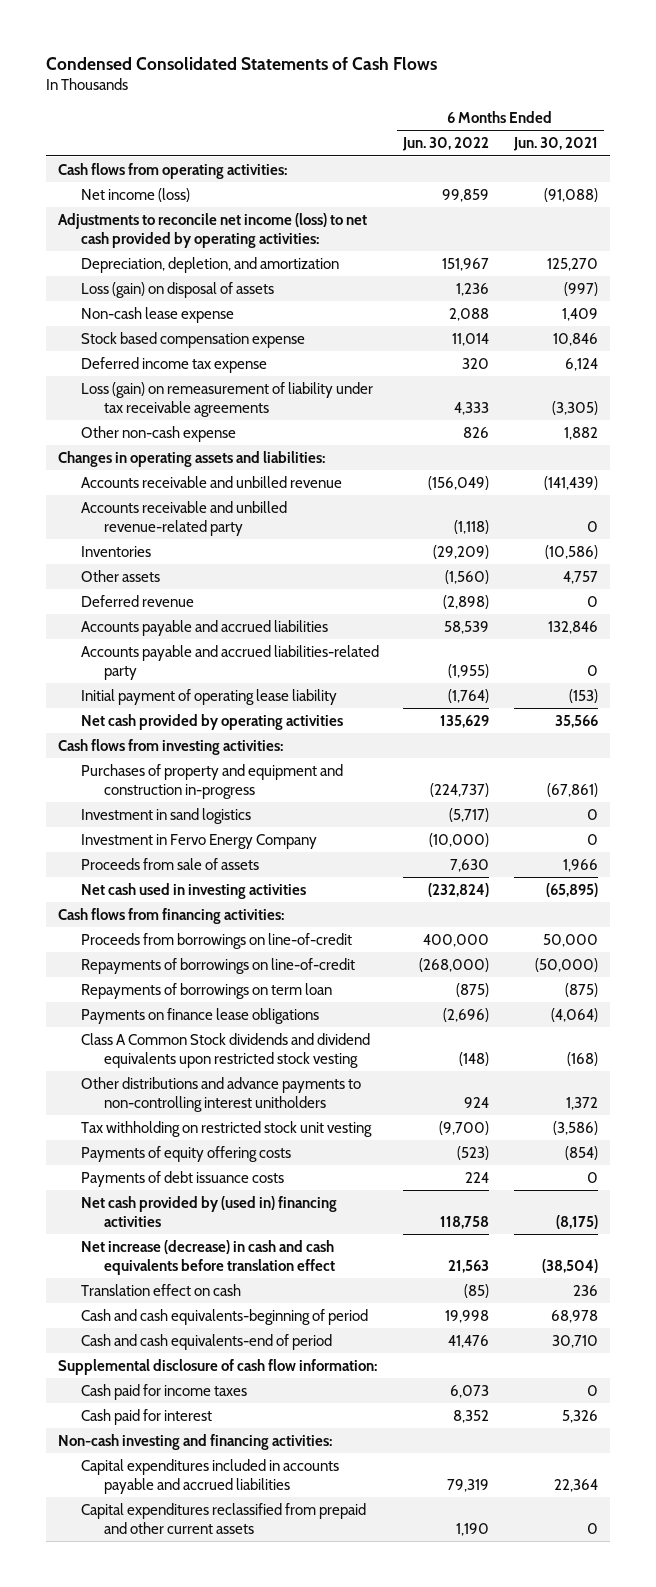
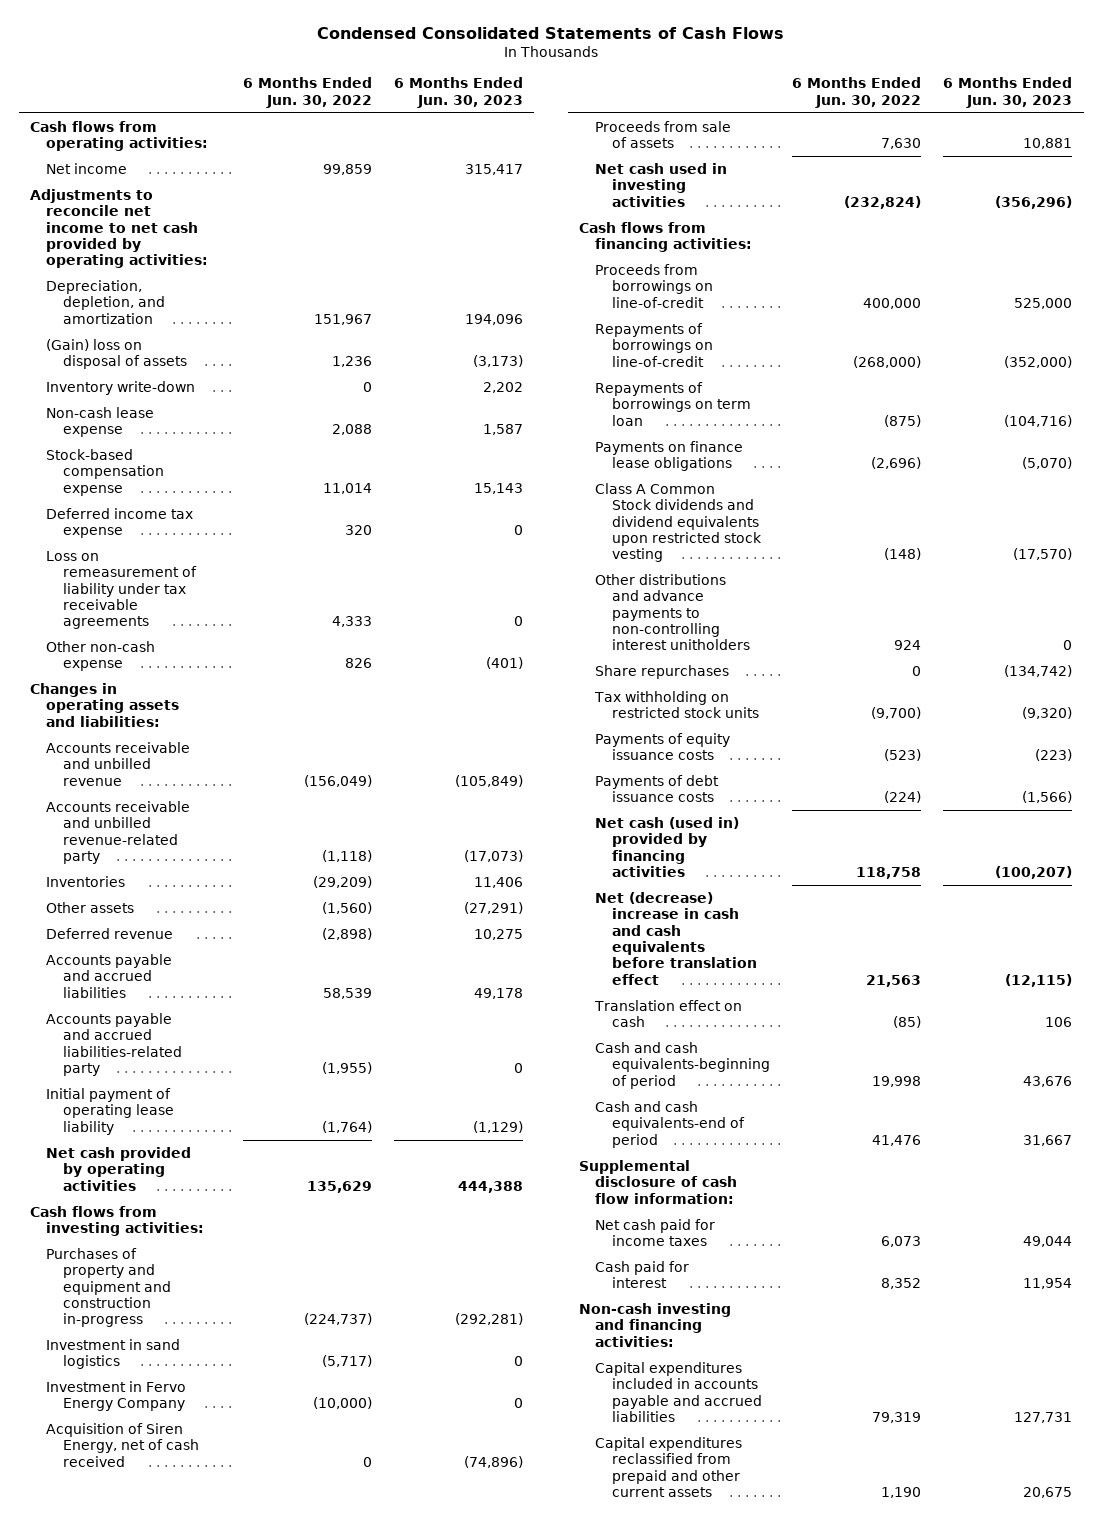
- | 6 Months Ended Jun. 30, 2022 | 6 Months Ended Jun. 30, 2021
+ | 6 Months Ended Jun. 30, 2022 | 6 Months Ended Jun. 30, 2023
- Net income (loss) | 99,859 | (91,088)
- Adjustments to reconcile net income (loss) to net cash provided by operating activities:
+ Net income | 99,859 | 315,417
+ Adjustments to reconcile net income to net cash provided by operating activities:
- Loss (gain) on disposal of assets | 1,236 | (997)
+ (Gain) loss on disposal of assets | 1,236 | (3,173)
+ Inventory write-down | 0 | 2,202
- Stock based compensation expense | 11,014 | 10,846
+ Stock-based compensation expense | 11,014 | 15,143
- Loss (gain) on remeasurement of liability under tax receivable agreements | 4,333 | (3,305)
+ Loss on remeasurement of liability under tax receivable agreements | 4,333 | 0
+ Acquisition of Siren Energy, net of cash received | 0 | (74,896)
- Tax withholding on restricted stock unit vesting | (9,700) | (3,586)
- Payments of equity offering costs | (523) | (854)
- Payments of debt issuance costs | 224 | 0
- Net cash provided by (used in) financing activities | 118,758 | (8,175)
- Net increase (decrease) in cash and cash equivalents before translation effect | 21,563 | (38,504)
+ Share repurchases | 0 | (134,742)
+ Tax withholding on restricted stock units | (9,700) | (9,320)
+ Payments of equity issuance costs | (523) | (223)
+ Payments of debt issuance costs | (224) | (1,566)
+ Net cash (used in) provided by financing activities | 118,758 | (100,207)
+ Net (decrease) increase in cash and cash equivalents before translation effect | 21,563 | (12,115)
- Cash paid for income taxes | 6,073 | 0
+ Net cash paid for income taxes | 6,073 | 49,044

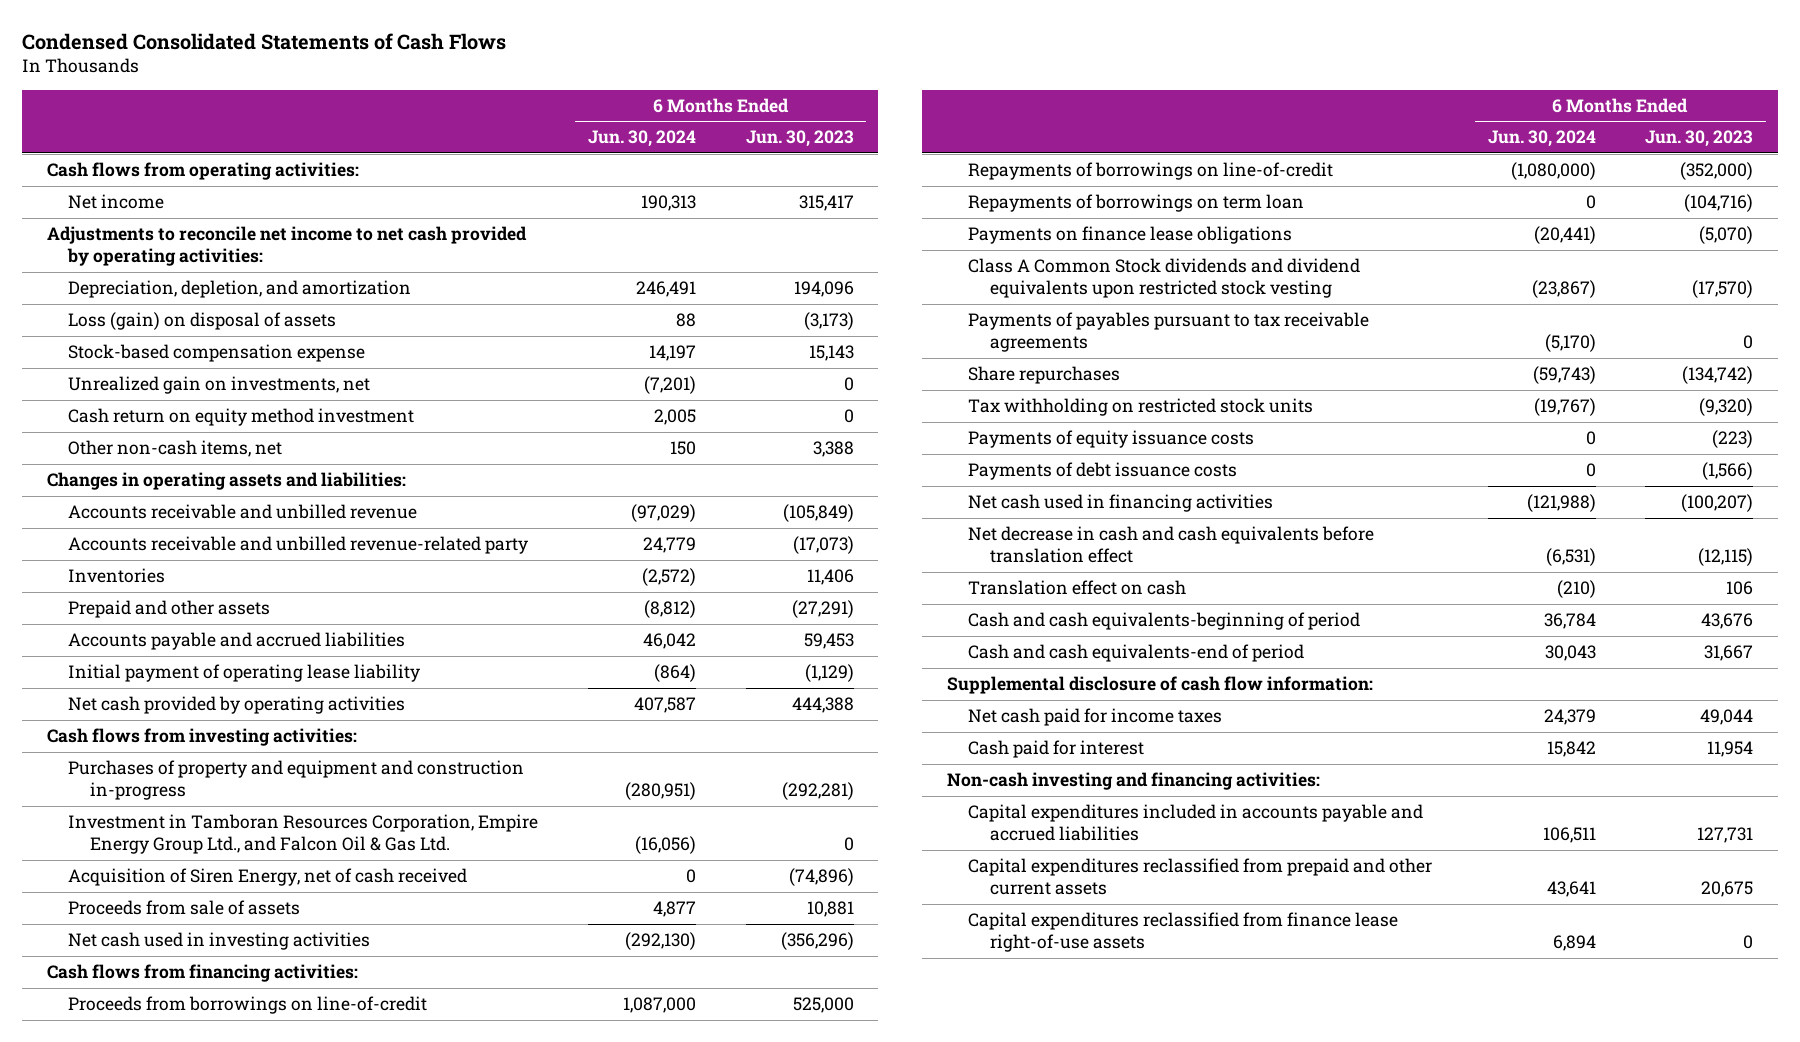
- | 6 Months Ended Jun. 30, 2022 | 6 Months Ended Jun. 30, 2023
+ | 6 Months Ended Jun. 30, 2024 | 6 Months Ended Jun. 30, 2023
- (Gain) loss on disposal of assets | 1,236 | (3,173)
- Inventory write-down | 0 | 2,202
- Non-cash lease expense | 2,088 | 1,587
+ Loss (gain) on disposal of assets | 88 | (3,173)
- Deferred income tax expense | 320 | 0
- Loss on remeasurement of liability under tax receivable agreements | 4,333 | 0
- Other non-cash expense | 826 | (401)
+ Unrealized gain on investments, net | (7,201) | 0
+ Cash return on equity method investment | 2,005 | 0
+ Other non-cash items, net | 150 | 3,388
- Other assets | (1,560) | (27,291)
- Deferred revenue | (2,898) | 10,275
- Accounts payable and accrued liabilities | 58,539 | 49,178
- Accounts payable and accrued liabilities-related party | (1,955) | 0
+ Prepaid and other assets | (8,812) | (27,291)
+ Accounts payable and accrued liabilities | 46,042 | 59,453
- Investment in sand logistics | (5,717) | 0
- Investment in Fervo Energy Company | (10,000) | 0
+ Investment in Tamboran Resources Corporation, Empire Energy Group Ltd., and Falcon Oil & Gas Ltd. | (16,056) | 0
- Other distributions and advance payments to non-controlling interest unitholders | 924 | 0
+ Payments of payables pursuant to tax receivable agreements | (5,170) | 0
- Net cash (used in) provided by financing activities | 118,758 | (100,207)
- Net (decrease) increase in cash and cash equivalents before translation effect | 21,563 | (12,115)
+ Net cash used in financing activities | (121,988) | (100,207)
+ Net decrease in cash and cash equivalents before translation effect | (6,531) | (12,115)
+ Capital expenditures reclassified from finance lease right-of-use assets | 6,894 | 0

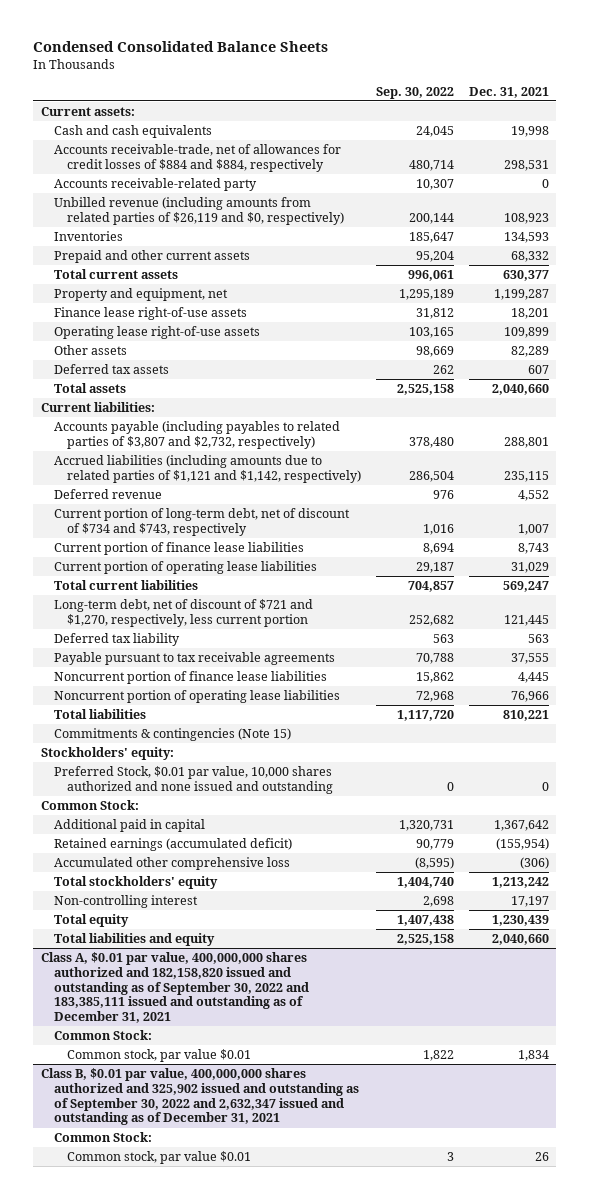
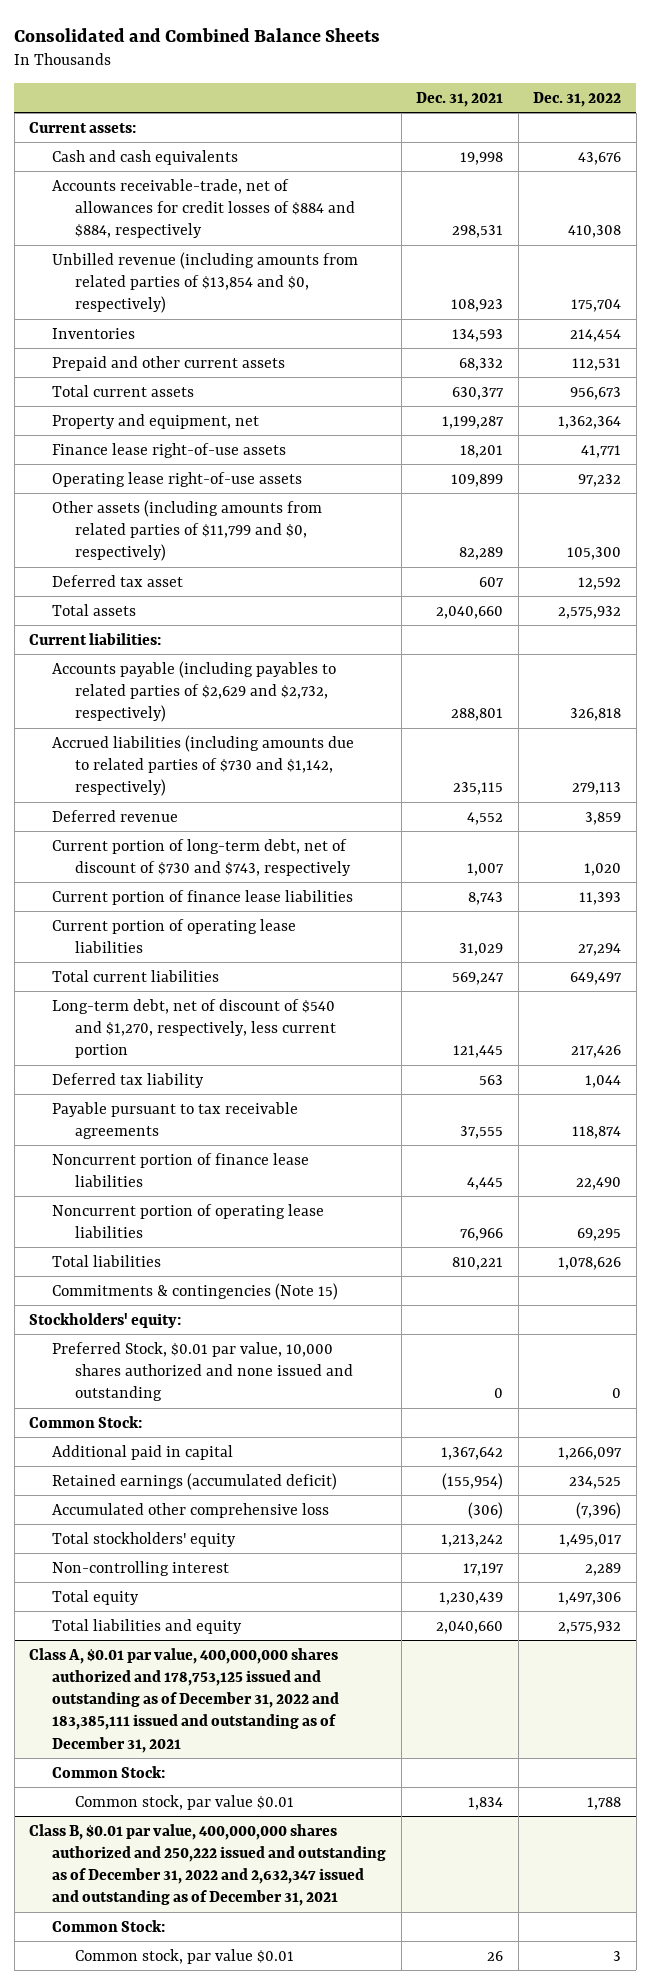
- Condensed Consolidated Balance Sheets
+ Consolidated and Combined Balance Sheets
- | Sep. 30, 2022 | Dec. 31, 2021
+ | Dec. 31, 2021 | Dec. 31, 2022
- Accounts receivable-related party | 10,307 | 0
- Unbilled revenue (including amounts from related parties of $26,119 and $0, respectively) | 200,144 | 108,923
+ Unbilled revenue (including amounts from related parties of $13,854 and $0, respectively) | 108,923 | 175,704
- Other assets | 98,669 | 82,289
- Deferred tax assets | 262 | 607
+ Other assets (including amounts from related parties of $11,799 and $0, respectively) | 82,289 | 105,300
+ Deferred tax asset | 607 | 12,592
- Accounts payable (including payables to related parties of $3,807 and $2,732, respectively) | 378,480 | 288,801
- Accrued liabilities (including amounts due to related parties of $1,121 and $1,142, respectively) | 286,504 | 235,115
+ Accounts payable (including payables to related parties of $2,629 and $2,732, respectively) | 288,801 | 326,818
+ Accrued liabilities (including amounts due to related parties of $730 and $1,142, respectively) | 235,115 | 279,113
- Current portion of long-term debt, net of discount of $734 and $743, respectively | 1,016 | 1,007
+ Current portion of long-term debt, net of discount of $730 and $743, respectively | 1,007 | 1,020
- Long-term debt, net of discount of $721 and $1,270, respectively, less current portion | 252,682 | 121,445
+ Long-term debt, net of discount of $540 and $1,270, respectively, less current portion | 121,445 | 217,426
- Class A, $0.01 par value, 400,000,000 shares authorized and 182,158,820 issued and outstanding as of September 30, 2022 and 183,385,111 issued and outstanding as of December 31, 2021
+ Class A, $0.01 par value, 400,000,000 shares authorized and 178,753,125 issued and outstanding as of December 31, 2022 and 183,385,111 issued and outstanding as of December 31, 2021
- Class B, $0.01 par value, 400,000,000 shares authorized and 325,902 issued and outstanding as of September 30, 2022 and 2,632,347 issued and outstanding as of December 31, 2021
+ Class B, $0.01 par value, 400,000,000 shares authorized and 250,222 issued and outstanding as of December 31, 2022 and 2,632,347 issued and outstanding as of December 31, 2021

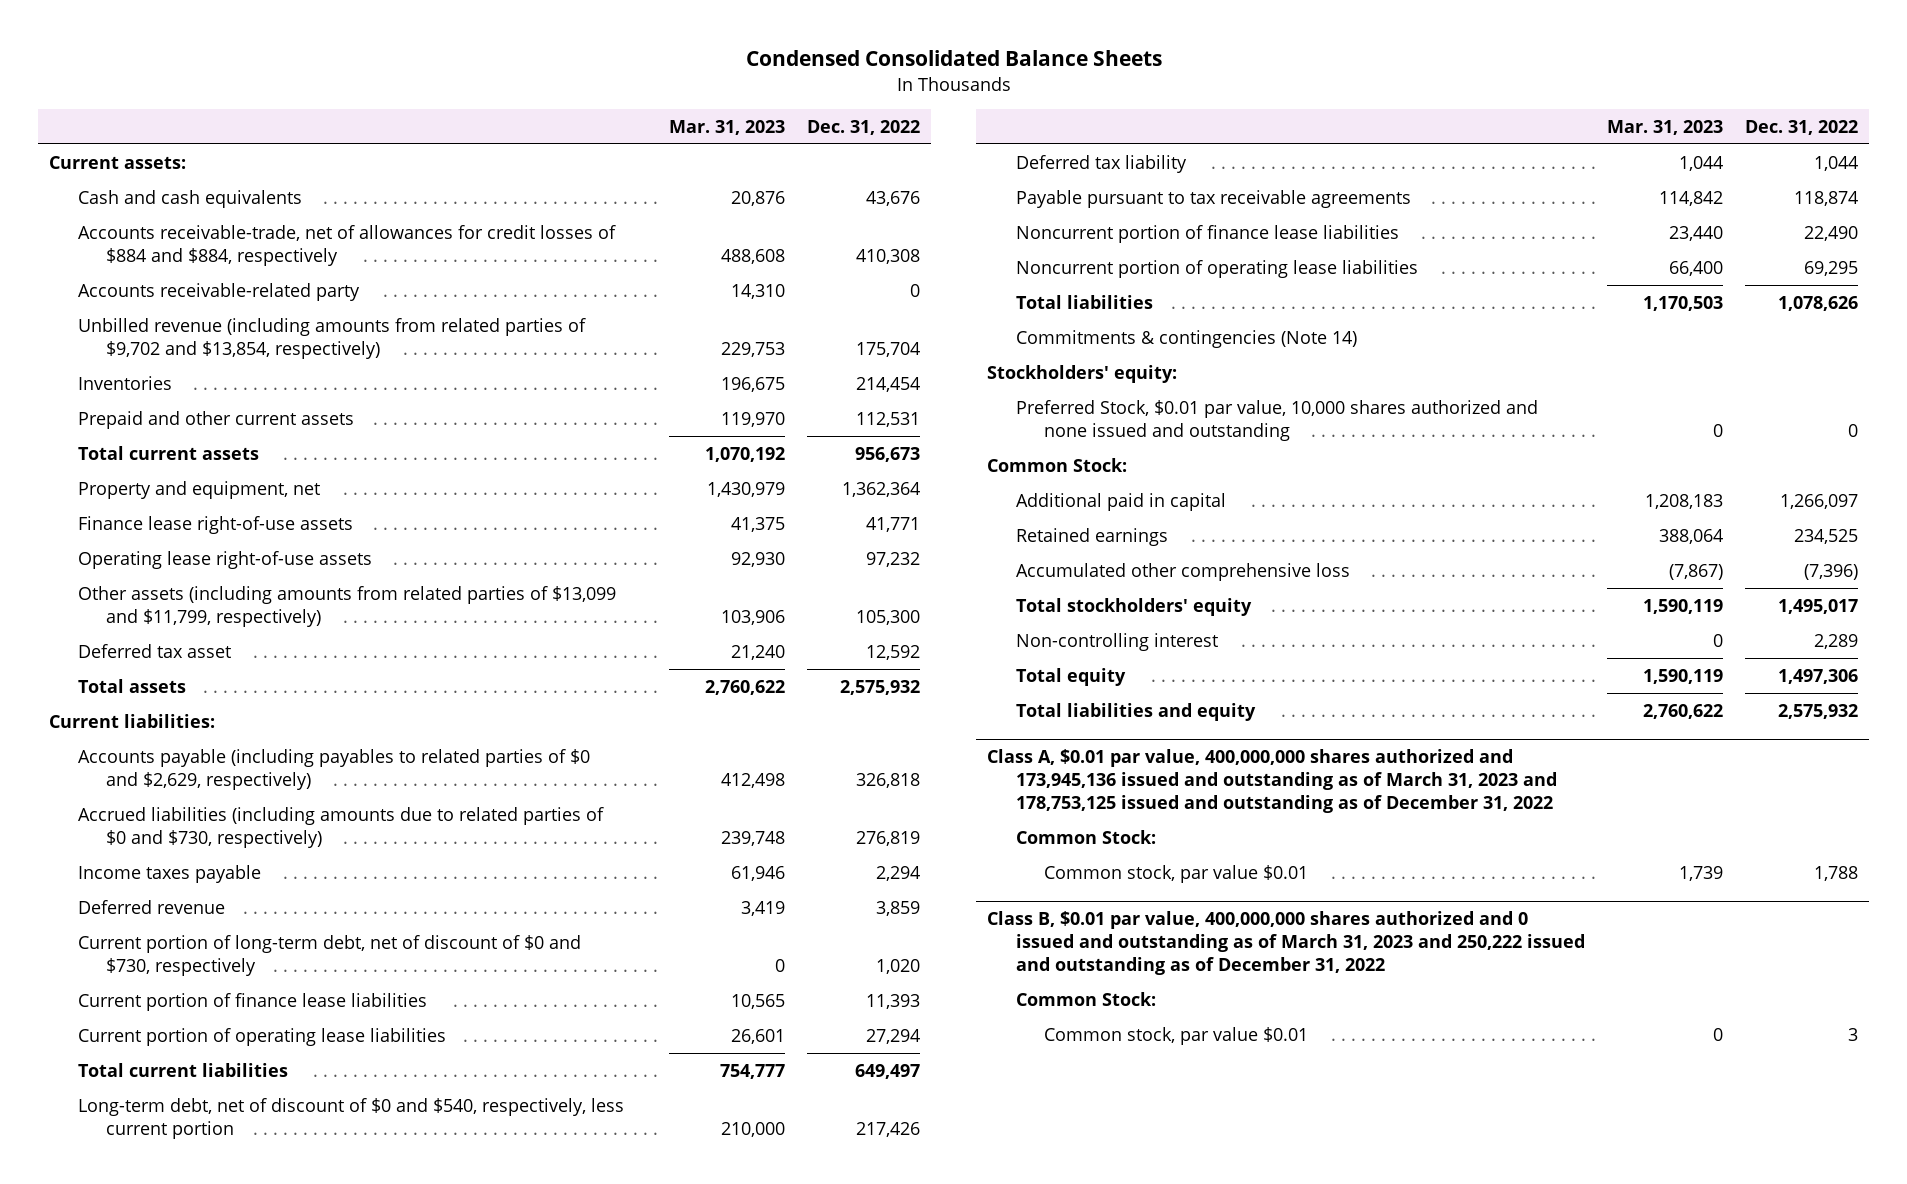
- Consolidated and Combined Balance Sheets
+ Condensed Consolidated Balance Sheets
- | Dec. 31, 2021 | Dec. 31, 2022
+ | Mar. 31, 2023 | Dec. 31, 2022
- Unbilled revenue (including amounts from related parties of $13,854 and $0, respectively) | 108,923 | 175,704
+ Accounts receivable-related party | 14,310 | 0
+ Unbilled revenue (including amounts from related parties of $9,702 and $13,854, respectively) | 229,753 | 175,704
- Other assets (including amounts from related parties of $11,799 and $0, respectively) | 82,289 | 105,300
+ Other assets (including amounts from related parties of $13,099 and $11,799, respectively) | 103,906 | 105,300
- Accounts payable (including payables to related parties of $2,629 and $2,732, respectively) | 288,801 | 326,818
- Accrued liabilities (including amounts due to related parties of $730 and $1,142, respectively) | 235,115 | 279,113
+ Accounts payable (including payables to related parties of $0 and $2,629, respectively) | 412,498 | 326,818
+ Accrued liabilities (including amounts due to related parties of $0 and $730, respectively) | 239,748 | 276,819
+ Income taxes payable | 61,946 | 2,294
- Current portion of long-term debt, net of discount of $730 and $743, respectively | 1,007 | 1,020
+ Current portion of long-term debt, net of discount of $0 and $730, respectively | 0 | 1,020
- Long-term debt, net of discount of $540 and $1,270, respectively, less current portion | 121,445 | 217,426
+ Long-term debt, net of discount of $0 and $540, respectively, less current portion | 210,000 | 217,426
- Commitments & contingencies (Note 15)
+ Commitments & contingencies (Note 14)
- Retained earnings (accumulated deficit) | (155,954) | 234,525
+ Retained earnings | 388,064 | 234,525
- Class A, $0.01 par value, 400,000,000 shares authorized and 178,753,125 issued and outstanding as of December 31, 2022 and 183,385,111 issued and outstanding as of December 31, 2021
+ Class A, $0.01 par value, 400,000,000 shares authorized and 173,945,136 issued and outstanding as of March 31, 2023 and 178,753,125 issued and outstanding as of December 31, 2022
- Class B, $0.01 par value, 400,000,000 shares authorized and 250,222 issued and outstanding as of December 31, 2022 and 2,632,347 issued and outstanding as of December 31, 2021
+ Class B, $0.01 par value, 400,000,000 shares authorized and 0 issued and outstanding as of March 31, 2023 and 250,222 issued and outstanding as of December 31, 2022

